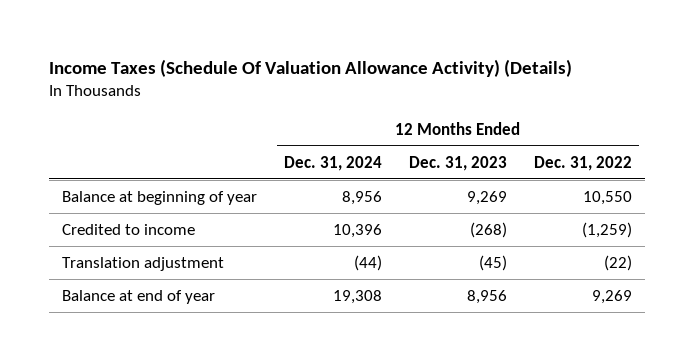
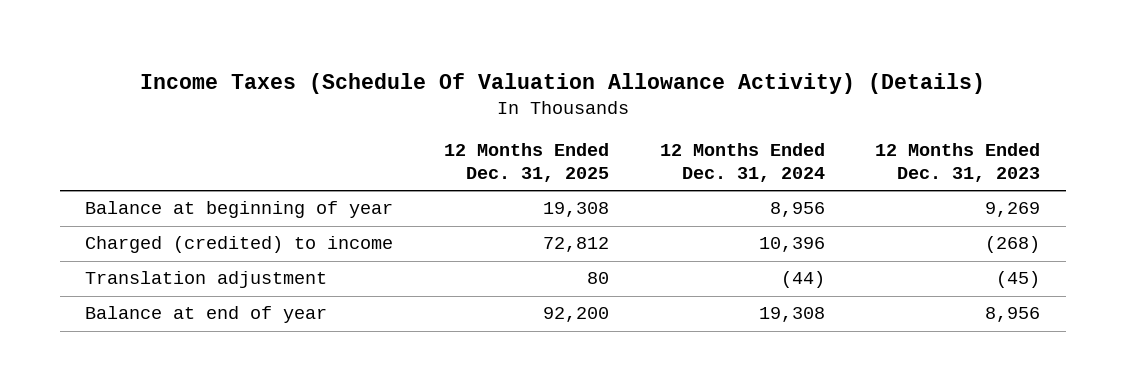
- | 12 Months Ended Dec. 31, 2024 | 12 Months Ended Dec. 31, 2023 | 12 Months Ended Dec. 31, 2022
+ | 12 Months Ended Dec. 31, 2025 | 12 Months Ended Dec. 31, 2024 | 12 Months Ended Dec. 31, 2023
- Credited to income | 10,396 | (268) | (1,259)
+ Charged (credited) to income | 72,812 | 10,396 | (268)

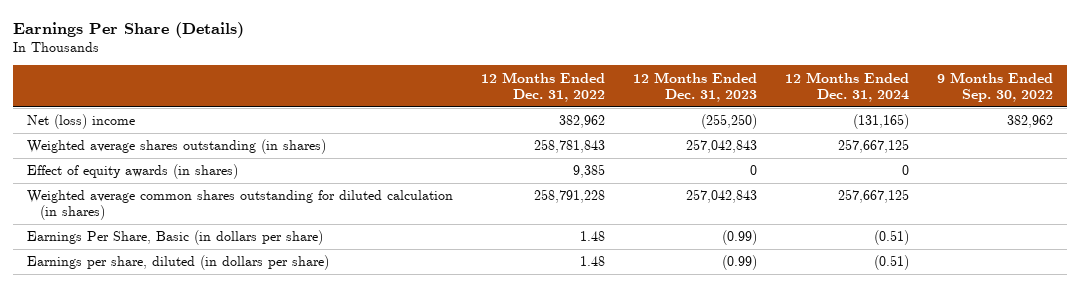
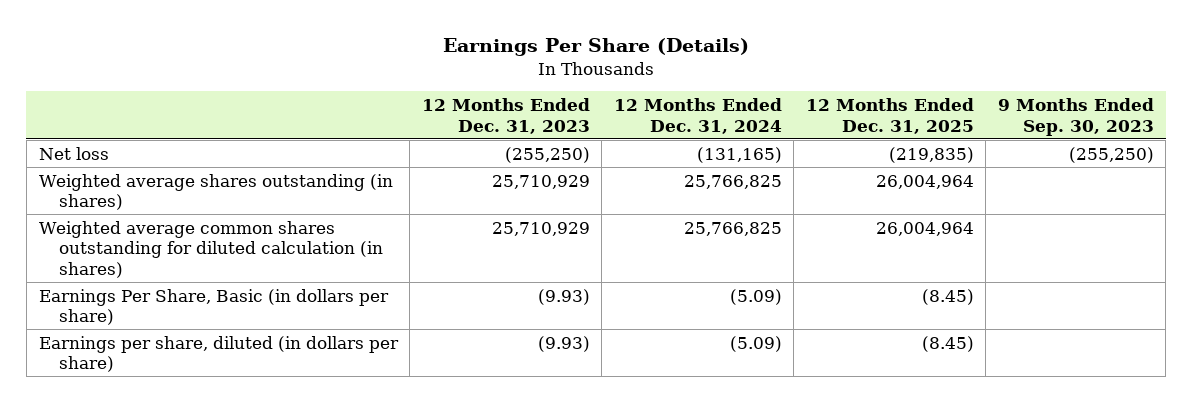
- | 12 Months Ended Dec. 31, 2022 | 12 Months Ended Dec. 31, 2023 | 12 Months Ended Dec. 31, 2024 | 9 Months Ended Sep. 30, 2022
+ | 12 Months Ended Dec. 31, 2023 | 12 Months Ended Dec. 31, 2024 | 12 Months Ended Dec. 31, 2025 | 9 Months Ended Sep. 30, 2023
- Net (loss) income | 382,962 | (255,250) | (131,165) | 382,962
- Weighted average shares outstanding (in shares) | 258,781,843 | 257,042,843 | 257,667,125 |
- Effect of equity awards (in shares) | 9,385 | 0 | 0 |
- Weighted average common shares outstanding for diluted calculation (in shares) | 258,791,228 | 257,042,843 | 257,667,125 |
- Earnings Per Share, Basic (in dollars per share) | 1.48 | (0.99) | (0.51) |
- Earnings per share, diluted (in dollars per share) | 1.48 | (0.99) | (0.51) |
+ Net loss | (255,250) | (131,165) | (219,835) | (255,250)
+ Weighted average shares outstanding (in shares) | 25,710,929 | 25,766,825 | 26,004,964 |
+ Weighted average common shares outstanding for diluted calculation (in shares) | 25,710,929 | 25,766,825 | 26,004,964 |
+ Earnings Per Share, Basic (in dollars per share) | (9.93) | (5.09) | (8.45) |
+ Earnings per share, diluted (in dollars per share) | (9.93) | (5.09) | (8.45) |

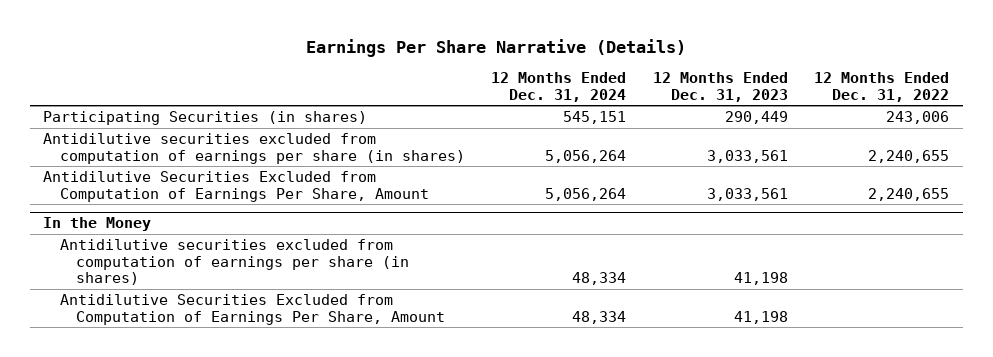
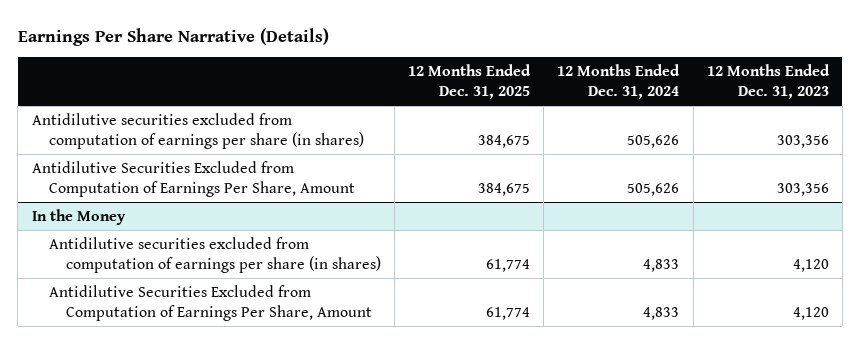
- | 12 Months Ended Dec. 31, 2024 | 12 Months Ended Dec. 31, 2023 | 12 Months Ended Dec. 31, 2022
+ | 12 Months Ended Dec. 31, 2025 | 12 Months Ended Dec. 31, 2024 | 12 Months Ended Dec. 31, 2023
- Participating Securities (in shares) | 545,151 | 290,449 | 243,006
- Antidilutive securities excluded from computation of earnings per share (in shares) | 5,056,264 | 3,033,561 | 2,240,655
- Antidilutive Securities Excluded from Computation of Earnings Per Share, Amount | 5,056,264 | 3,033,561 | 2,240,655
+ Antidilutive securities excluded from computation of earnings per share (in shares) | 384,675 | 505,626 | 303,356
+ Antidilutive Securities Excluded from Computation of Earnings Per Share, Amount | 384,675 | 505,626 | 303,356
@ In the Money
- Antidilutive securities excluded from computation of earnings per share (in shares) | 48,334 | 41,198 |
- Antidilutive Securities Excluded from Computation of Earnings Per Share, Amount | 48,334 | 41,198 |
+ Antidilutive securities excluded from computation of earnings per share (in shares) | 61,774 | 4,833 | 4,120
+ Antidilutive Securities Excluded from Computation of Earnings Per Share, Amount | 61,774 | 4,833 | 4,120

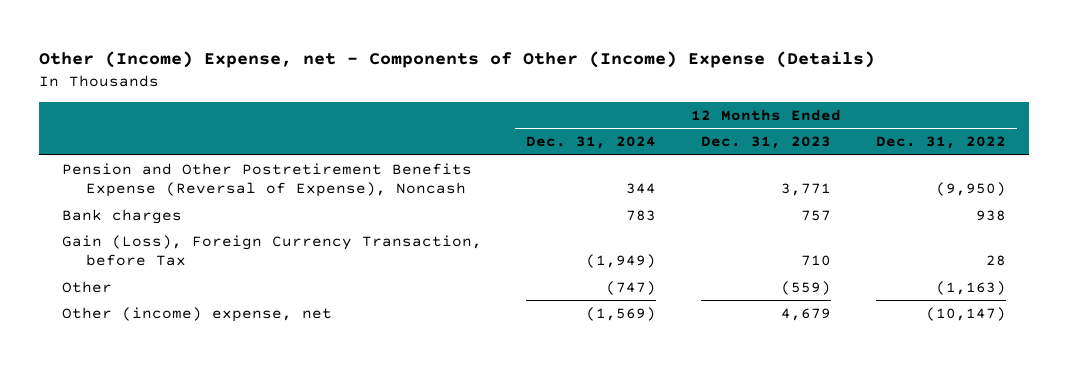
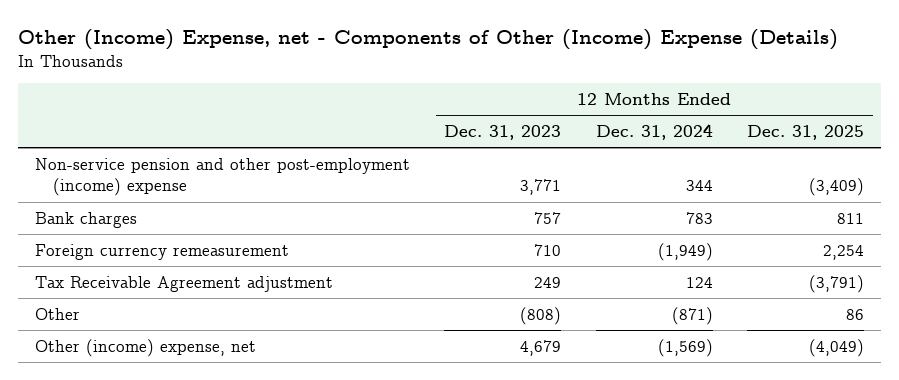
- | 12 Months Ended Dec. 31, 2024 | 12 Months Ended Dec. 31, 2023 | 12 Months Ended Dec. 31, 2022
+ | 12 Months Ended Dec. 31, 2023 | 12 Months Ended Dec. 31, 2024 | 12 Months Ended Dec. 31, 2025
- Pension and Other Postretirement Benefits Expense (Reversal of Expense), Noncash | 344 | 3,771 | (9,950)
+ Non-service pension and other post-employment (income) expense | 3,771 | 344 | (3,409)
- Gain (Loss), Foreign Currency Transaction, before Tax | (1,949) | 710 | 28
- Other | (747) | (559) | (1,163)
+ Foreign currency remeasurement | 710 | (1,949) | 2,254
+ Tax Receivable Agreement adjustment | 249 | 124 | (3,791)
+ Other | (808) | (871) | 86

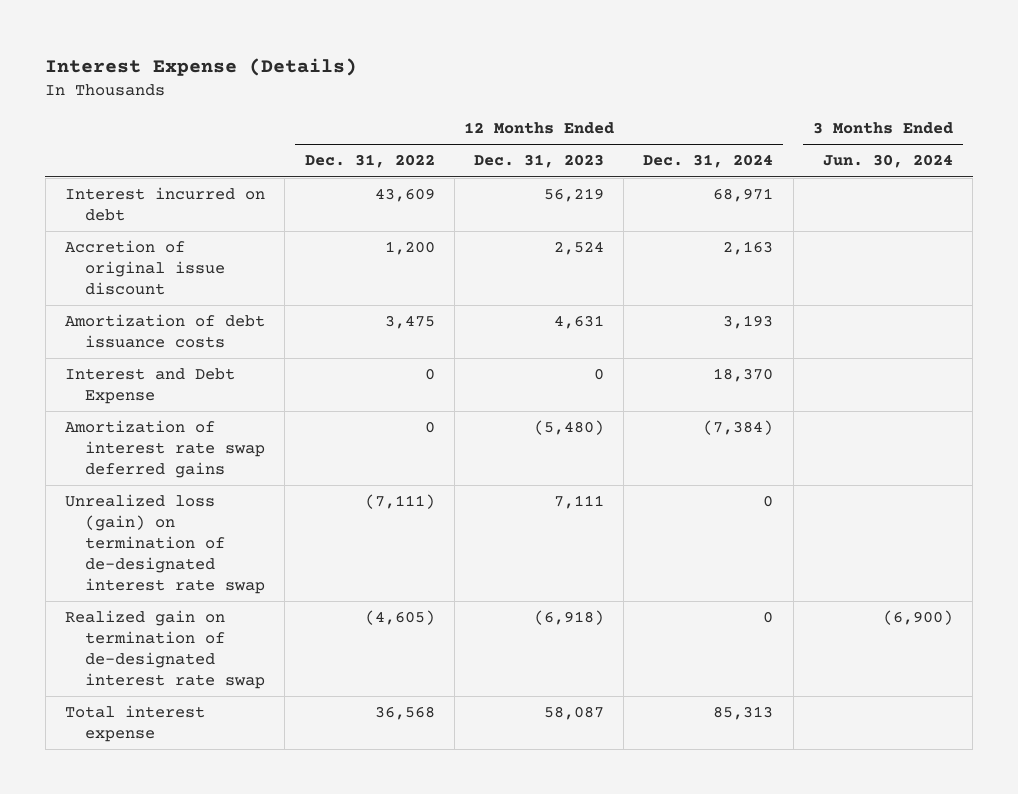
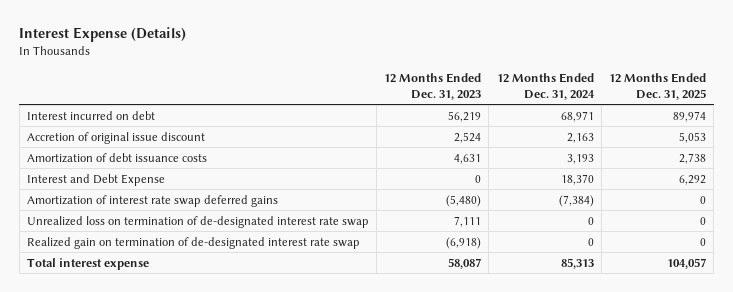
- | 12 Months Ended Dec. 31, 2022 | 12 Months Ended Dec. 31, 2023 | 12 Months Ended Dec. 31, 2024 | 3 Months Ended Jun. 30, 2024
+ | 12 Months Ended Dec. 31, 2023 | 12 Months Ended Dec. 31, 2024 | 12 Months Ended Dec. 31, 2025
- Unrealized loss (gain) on termination of de-designated interest rate swap | (7,111) | 7,111 | 0 |
+ Unrealized loss on termination of de-designated interest rate swap | 7,111 | 0 | 0

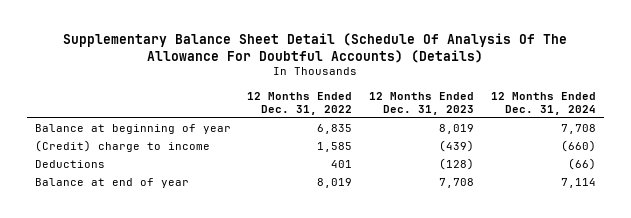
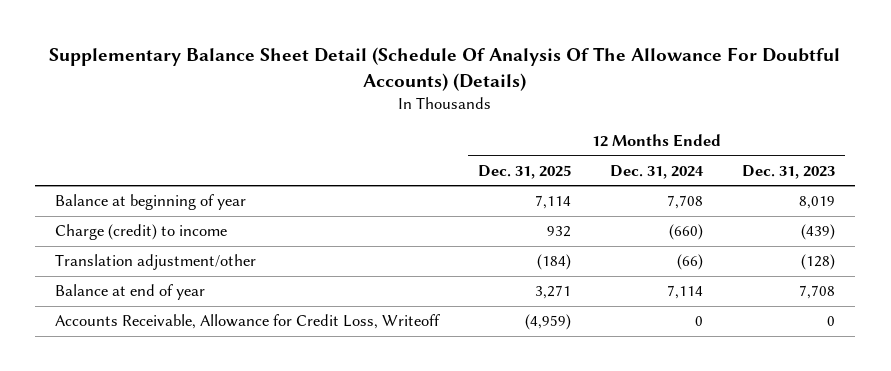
- | 12 Months Ended Dec. 31, 2022 | 12 Months Ended Dec. 31, 2023 | 12 Months Ended Dec. 31, 2024
+ | 12 Months Ended Dec. 31, 2025 | 12 Months Ended Dec. 31, 2024 | 12 Months Ended Dec. 31, 2023
- (Credit) charge to income | 1,585 | (439) | (660)
- Deductions | 401 | (128) | (66)
+ Charge (credit) to income | 932 | (660) | (439)
+ Translation adjustment/other | (184) | (66) | (128)
+ Accounts Receivable, Allowance for Credit Loss, Writeoff | (4,959) | 0 | 0

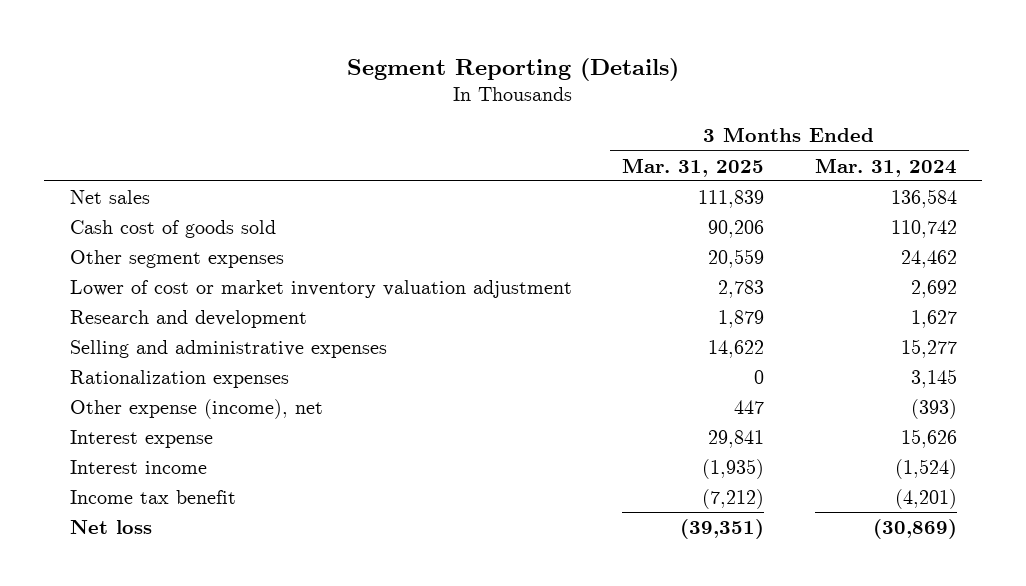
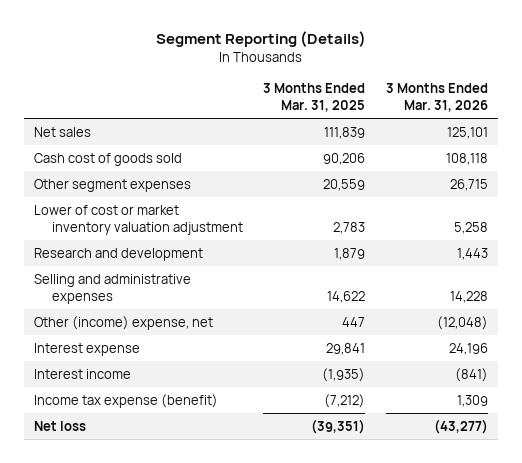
- | 3 Months Ended Mar. 31, 2025 | 3 Months Ended Mar. 31, 2024
+ | 3 Months Ended Mar. 31, 2025 | 3 Months Ended Mar. 31, 2026
- Rationalization expenses | 0 | 3,145
- Other expense (income), net | 447 | (393)
+ Other (income) expense, net | 447 | (12,048)
- Income tax benefit | (7,212) | (4,201)
+ Income tax expense (benefit) | (7,212) | 1,309

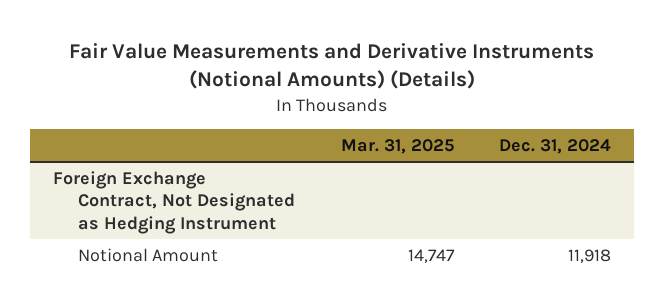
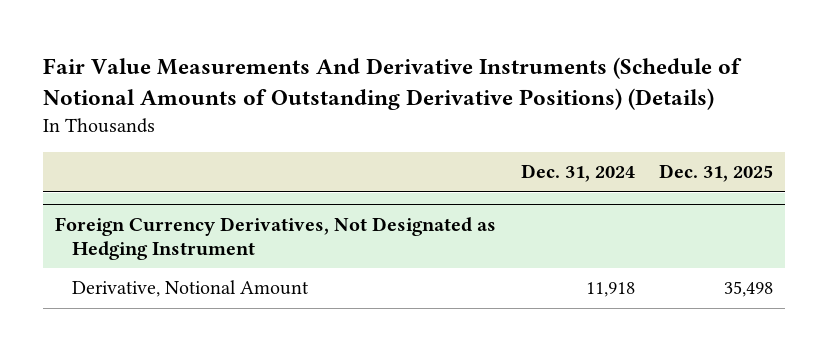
- Fair Value Measurements and Derivative Instruments (Notional Amounts) (Details)
+ Fair Value Measurements And Derivative Instruments (Schedule of Notional Amounts of Outstanding Derivative Positions) (Details)
- | Mar. 31, 2025 | Dec. 31, 2024
+ | Dec. 31, 2024 | Dec. 31, 2025
- Foreign Exchange Contract, Not Designated as Hedging Instrument
- Notional Amount | 14,747 | 11,918
+ Foreign Currency Derivatives, Not Designated as Hedging Instrument
+ Derivative, Notional Amount | 11,918 | 35,498

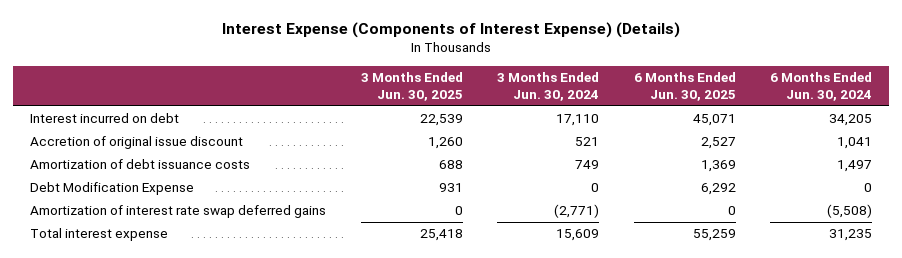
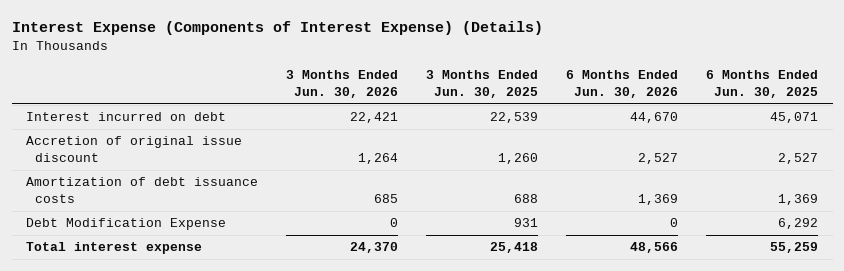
- | 3 Months Ended Jun. 30, 2025 | 3 Months Ended Jun. 30, 2024 | 6 Months Ended Jun. 30, 2025 | 6 Months Ended Jun. 30, 2024
+ | 3 Months Ended Jun. 30, 2026 | 3 Months Ended Jun. 30, 2025 | 6 Months Ended Jun. 30, 2026 | 6 Months Ended Jun. 30, 2025
- Amortization of interest rate swap deferred gains | 0 | (2,771) | 0 | (5,508)

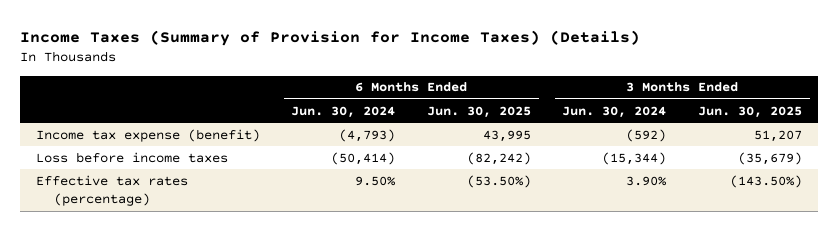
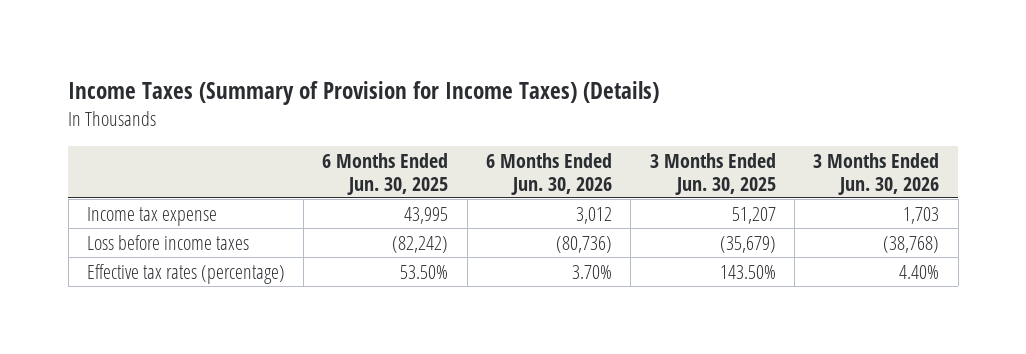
- | 6 Months Ended Jun. 30, 2024 | 6 Months Ended Jun. 30, 2025 | 3 Months Ended Jun. 30, 2024 | 3 Months Ended Jun. 30, 2025
+ | 6 Months Ended Jun. 30, 2025 | 6 Months Ended Jun. 30, 2026 | 3 Months Ended Jun. 30, 2025 | 3 Months Ended Jun. 30, 2026
- Income tax expense (benefit) | (4,793) | 43,995 | (592) | 51,207
+ Income tax expense | 43,995 | 3,012 | 51,207 | 1,703
- Effective tax rates (percentage) | 9.50% | (53.50%) | 3.90% | (143.50%)
+ Effective tax rates (percentage) | 53.50% | 3.70% | 143.50% | 4.40%

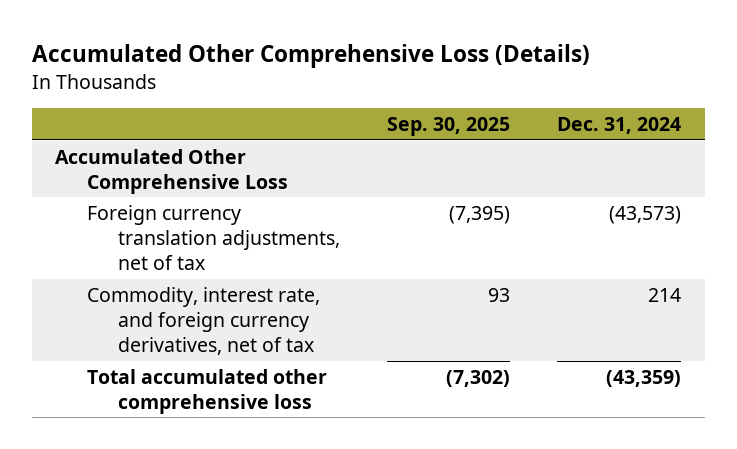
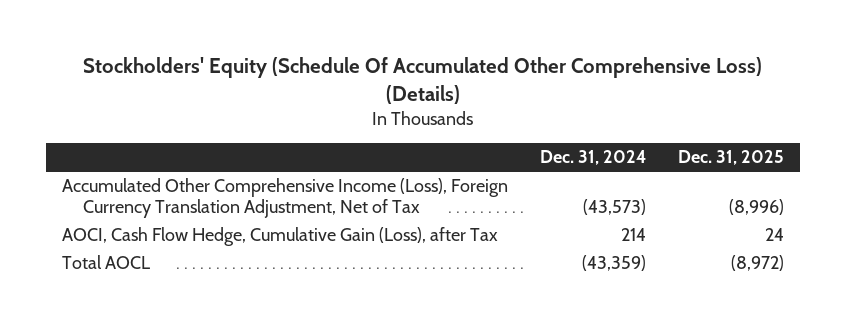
- Accumulated Other Comprehensive Loss (Details)
+ Stockholders' Equity (Schedule Of Accumulated Other Comprehensive Loss) (Details)
- | Sep. 30, 2025 | Dec. 31, 2024
+ | Dec. 31, 2024 | Dec. 31, 2025
- Accumulated Other Comprehensive Loss
- Foreign currency translation adjustments, net of tax | (7,395) | (43,573)
- Commodity, interest rate, and foreign currency derivatives, net of tax | 93 | 214
- Total accumulated other comprehensive loss | (7,302) | (43,359)
+ Accumulated Other Comprehensive Income (Loss), Foreign Currency Translation Adjustment, Net of Tax | (43,573) | (8,996)
+ AOCI, Cash Flow Hedge, Cumulative Gain (Loss), after Tax | 214 | 24
+ Total AOCL | (43,359) | (8,972)

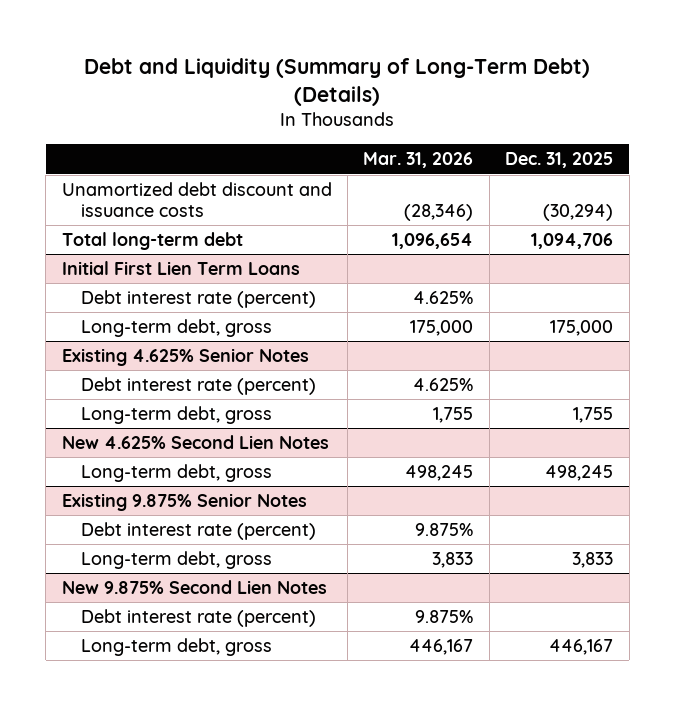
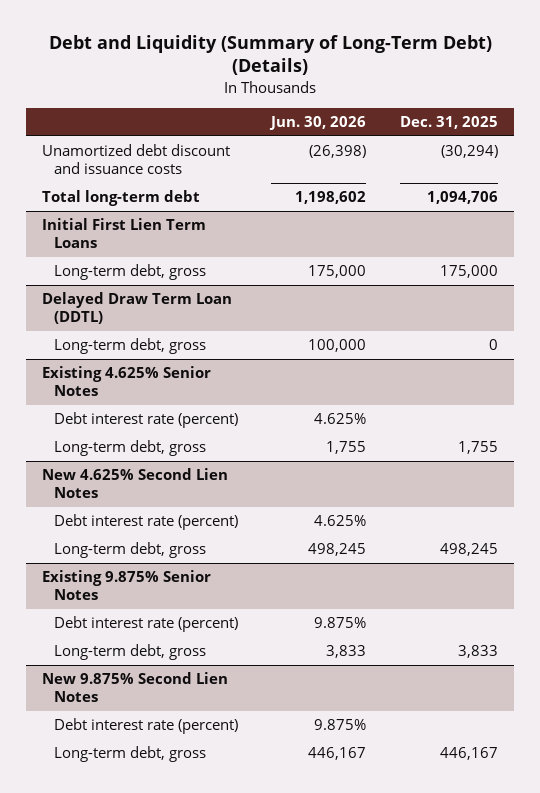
- | Mar. 31, 2026 | Dec. 31, 2025
+ | Jun. 30, 2026 | Dec. 31, 2025
@ Initial First Lien Term Loans
- Debt interest rate (percent) | 4.625% |
+ Delayed Draw Term Loan (DDTL)
+ Long-term debt, gross | 100,000 | 0
@ New 4.625% Second Lien Notes
+ Debt interest rate (percent) | 4.625% |

